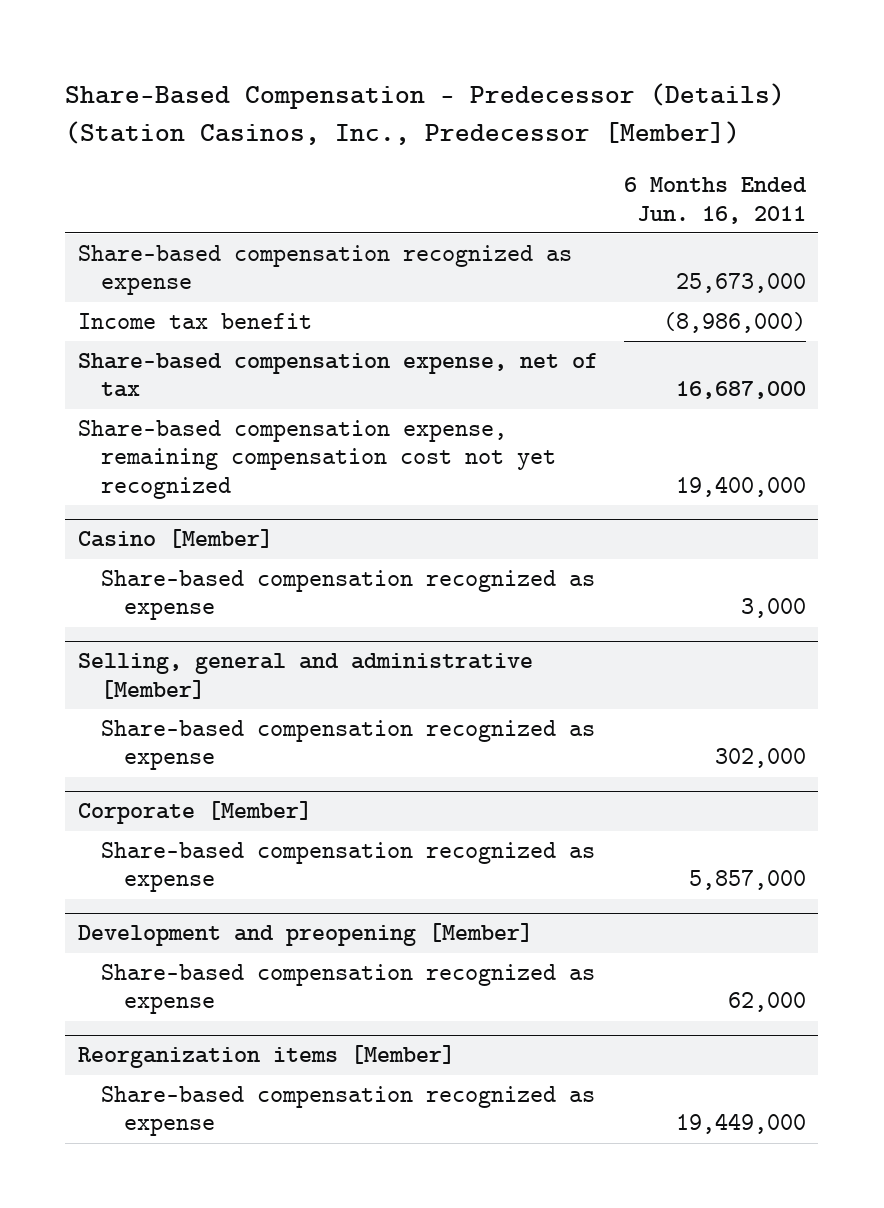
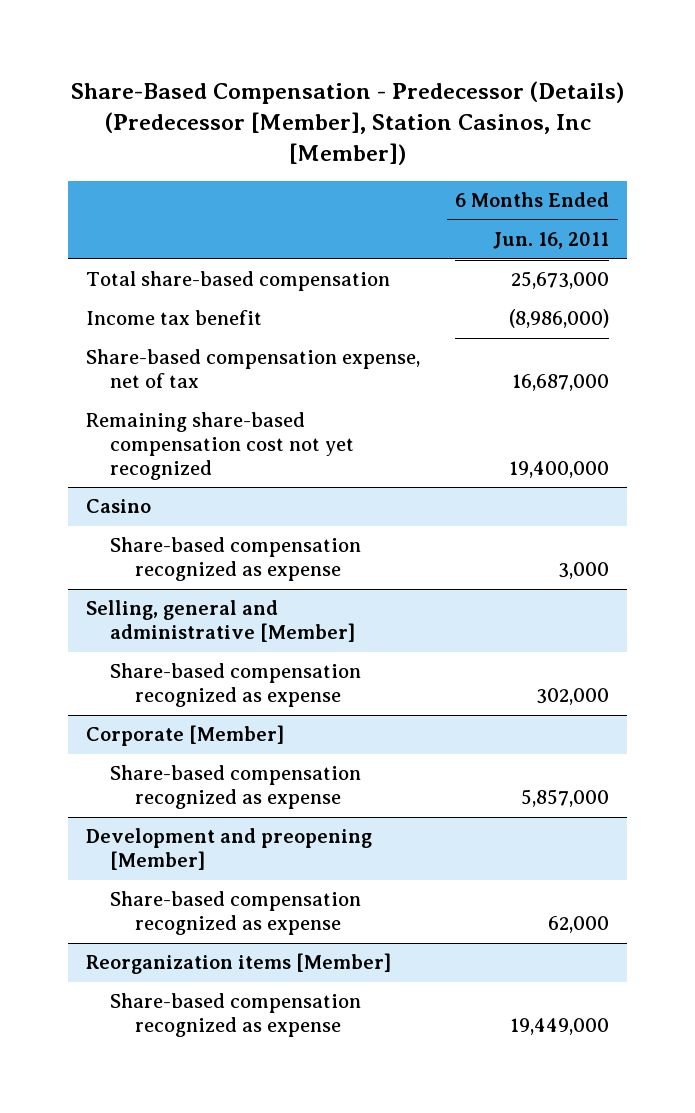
- Share-Based Compensation - Predecessor (Details) (Station Casinos, Inc., Predecessor [Member])
+ Share-Based Compensation - Predecessor (Details) (Predecessor [Member], Station Casinos, Inc [Member])
- Share-based compensation recognized as expense | 25,673,000
+ Total share-based compensation | 25,673,000
- Share-based compensation expense, remaining compensation cost not yet recognized | 19,400,000
- Casino [Member]
+ Remaining share-based compensation cost not yet recognized | 19,400,000
+ Casino

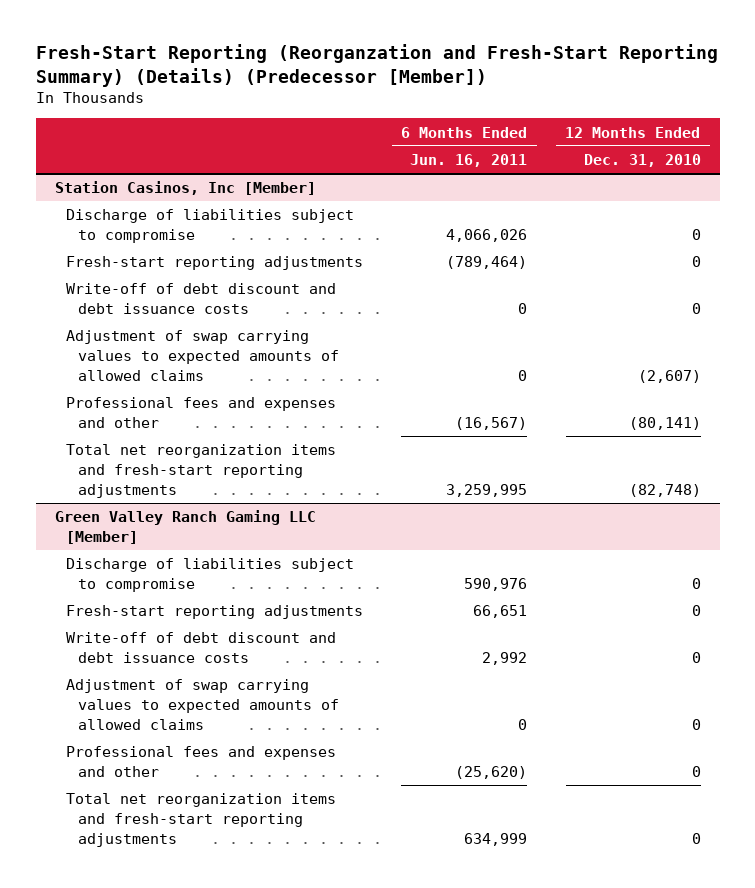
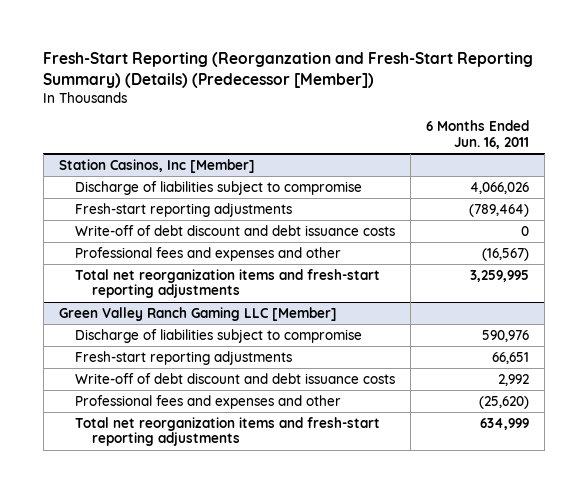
- | 6 Months Ended Jun. 16, 2011 | 12 Months Ended Dec. 31, 2010
+ | 6 Months Ended Jun. 16, 2011
@ Station Casinos, Inc [Member]
- Adjustment of swap carrying values to expected amounts of allowed claims | 0 | (2,607)
@ Green Valley Ranch Gaming LLC [Member]
- Adjustment of swap carrying values to expected amounts of allowed claims | 0 | 0

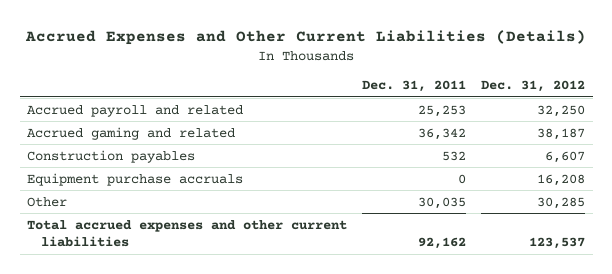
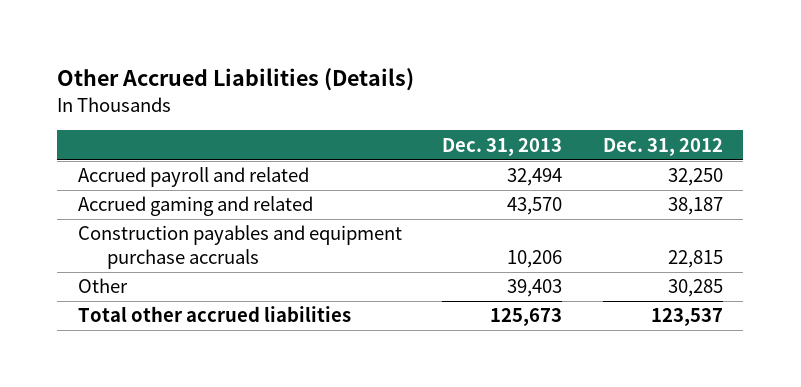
- Accrued Expenses and Other Current Liabilities (Details)
+ Other Accrued Liabilities (Details)
- | Dec. 31, 2011 | Dec. 31, 2012
+ | Dec. 31, 2013 | Dec. 31, 2012
- Construction payables | 532 | 6,607
- Equipment purchase accruals | 0 | 16,208
+ Construction payables and equipment purchase accruals | 10,206 | 22,815
- Total accrued expenses and other current liabilities | 92,162 | 123,537
+ Total other accrued liabilities | 125,673 | 123,537

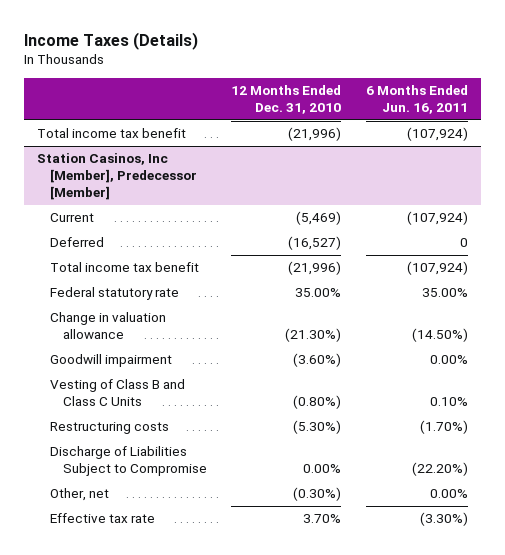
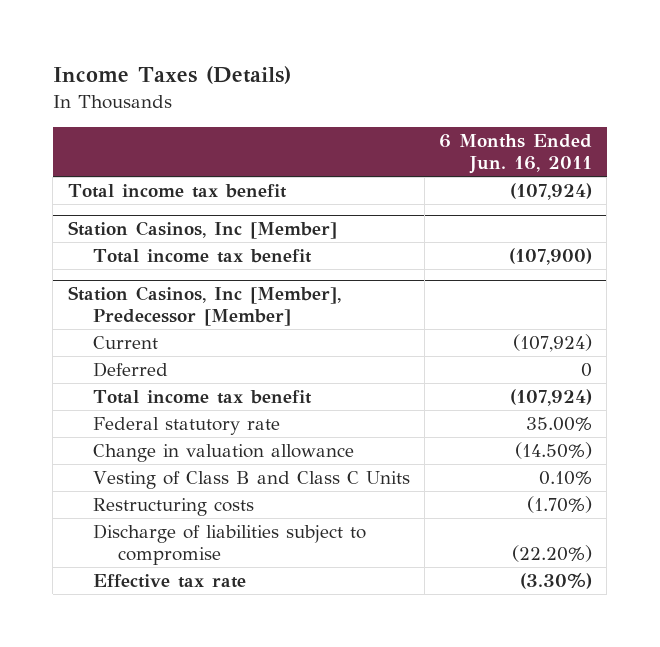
- | 12 Months Ended Dec. 31, 2010 | 6 Months Ended Jun. 16, 2011
+ | 6 Months Ended Jun. 16, 2011
+ Station Casinos, Inc [Member]
+ Total income tax benefit | (107,900)
@ Station Casinos, Inc [Member], Predecessor [Member]
- Goodwill impairment | (3.60%) | 0.00%
- Discharge of Liabilities Subject to Compromise | 0.00% | (22.20%)
- Other, net | (0.30%) | 0.00%
+ Discharge of liabilities subject to compromise | (22.20%)

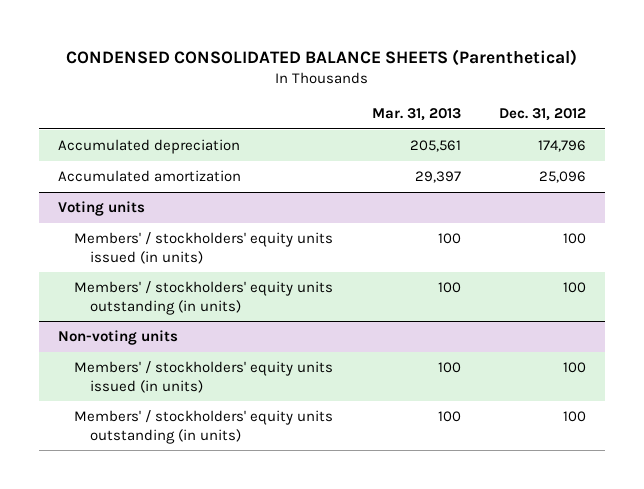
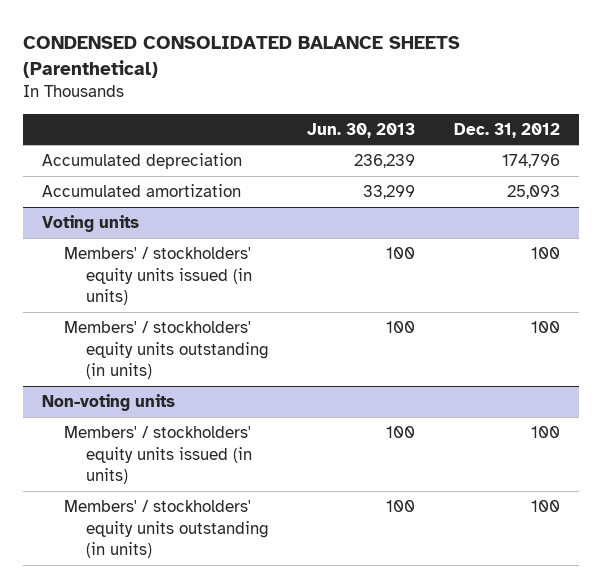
- | Mar. 31, 2013 | Dec. 31, 2012
+ | Jun. 30, 2013 | Dec. 31, 2012
- Accumulated amortization | 29,397 | 25,096
+ Accumulated amortization | 33,299 | 25,093

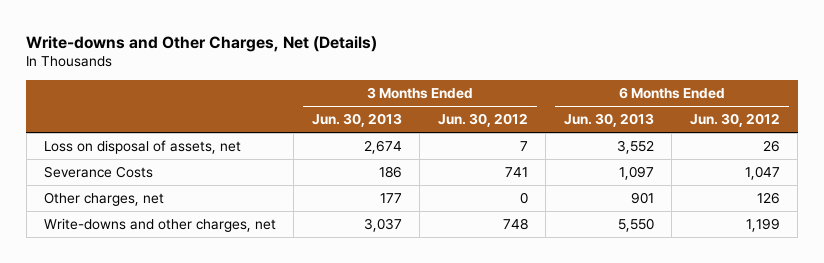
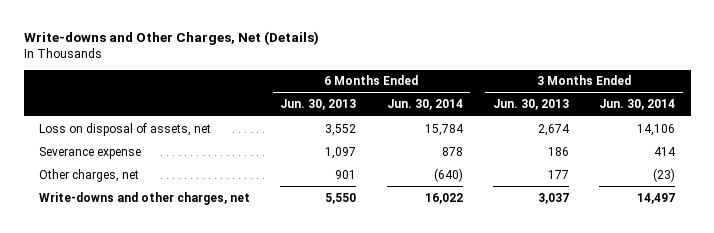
- | 3 Months Ended Jun. 30, 2013 | 3 Months Ended Jun. 30, 2012 | 6 Months Ended Jun. 30, 2013 | 6 Months Ended Jun. 30, 2012
+ | 6 Months Ended Jun. 30, 2013 | 6 Months Ended Jun. 30, 2014 | 3 Months Ended Jun. 30, 2013 | 3 Months Ended Jun. 30, 2014
- Severance Costs | 186 | 741 | 1,097 | 1,047
+ Severance expense | 1,097 | 878 | 186 | 414

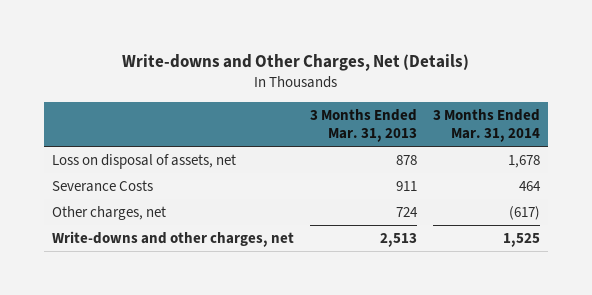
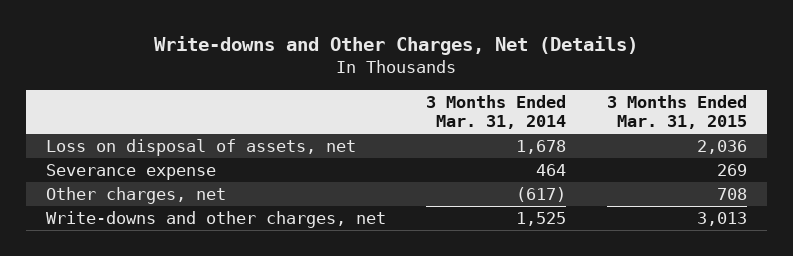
- | 3 Months Ended Mar. 31, 2013 | 3 Months Ended Mar. 31, 2014
+ | 3 Months Ended Mar. 31, 2014 | 3 Months Ended Mar. 31, 2015
- Severance Costs | 911 | 464
+ Severance expense | 464 | 269

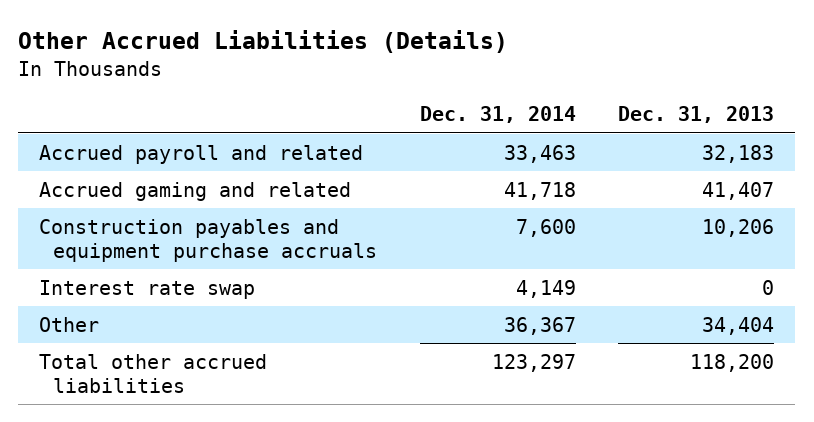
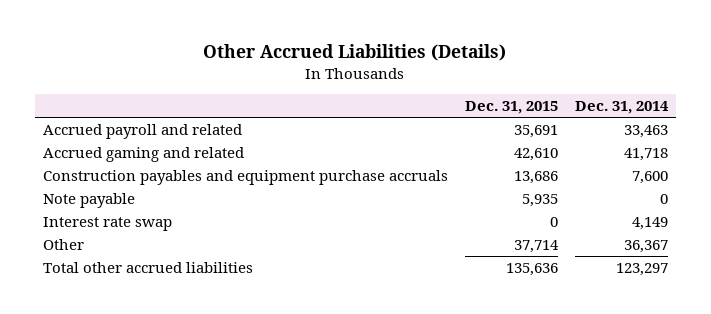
- | Dec. 31, 2014 | Dec. 31, 2013
+ | Dec. 31, 2015 | Dec. 31, 2014
+ Note payable | 5,935 | 0

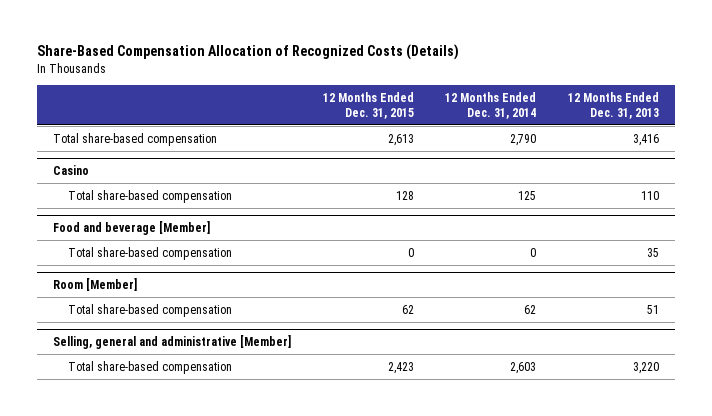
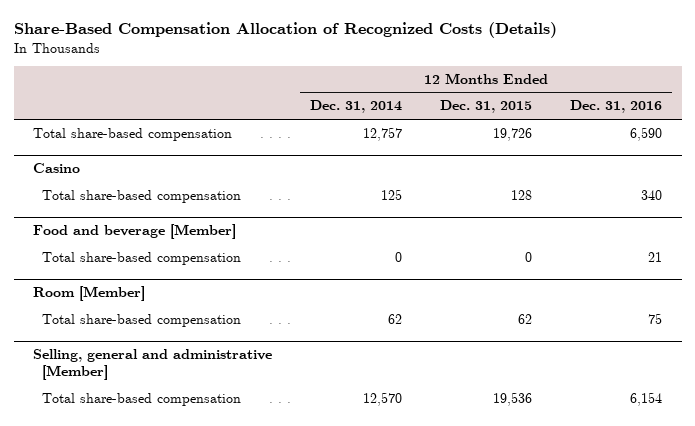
- | 12 Months Ended Dec. 31, 2015 | 12 Months Ended Dec. 31, 2014 | 12 Months Ended Dec. 31, 2013
+ | 12 Months Ended Dec. 31, 2014 | 12 Months Ended Dec. 31, 2015 | 12 Months Ended Dec. 31, 2016
- Total share-based compensation | 2,613 | 2,790 | 3,416
+ Total share-based compensation | 12,757 | 19,726 | 6,590
@ Selling, general and administrative [Member]
- Total share-based compensation | 2,423 | 2,603 | 3,220
+ Total share-based compensation | 12,570 | 19,536 | 6,154

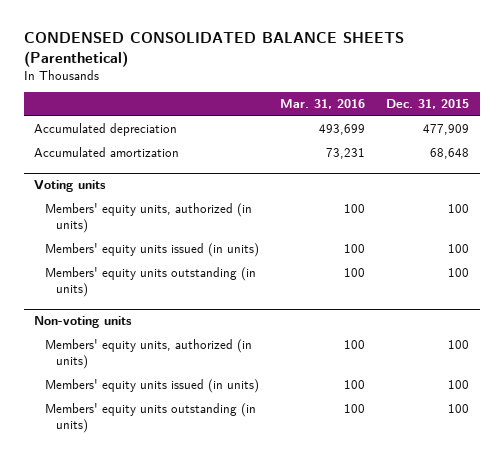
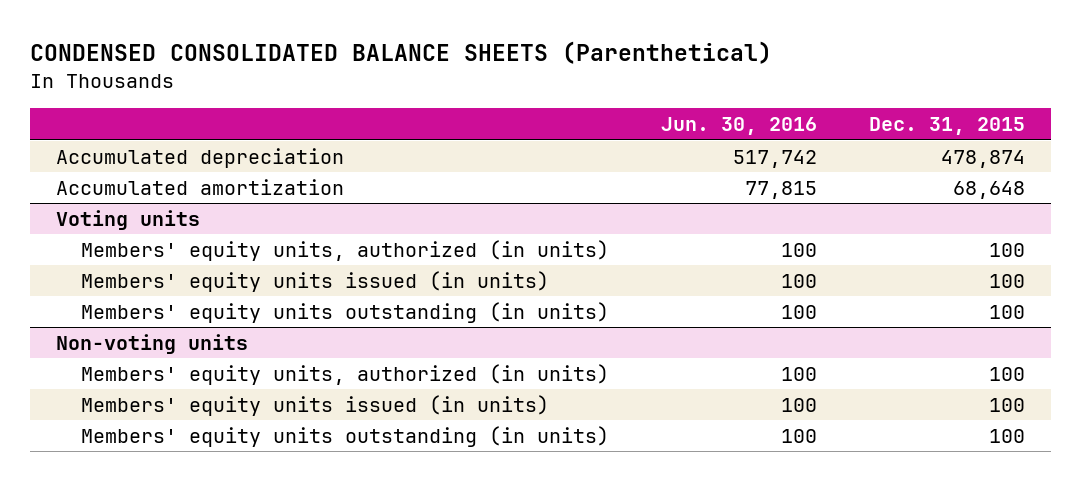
- | Mar. 31, 2016 | Dec. 31, 2015
+ | Jun. 30, 2016 | Dec. 31, 2015
- Accumulated depreciation | 493,699 | 477,909
+ Accumulated depreciation | 517,742 | 478,874

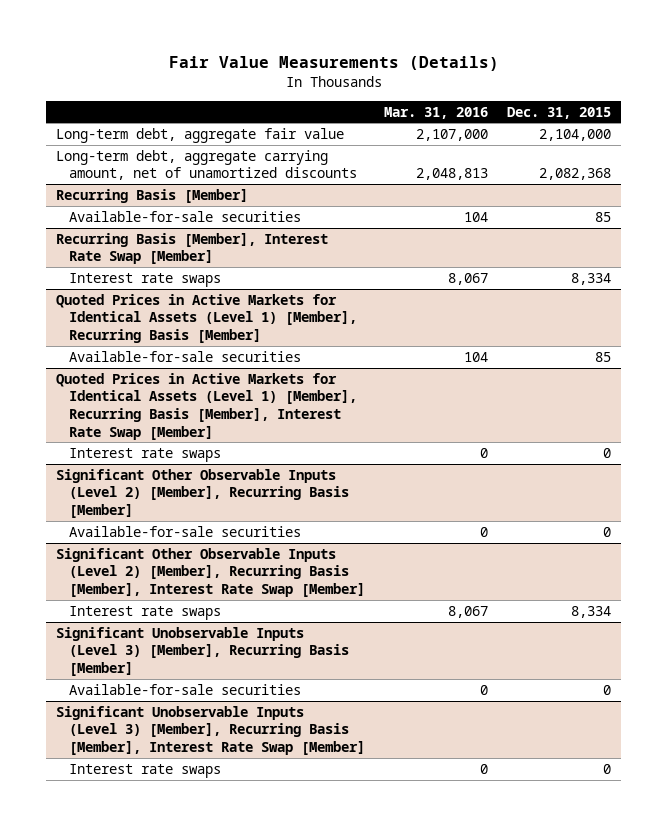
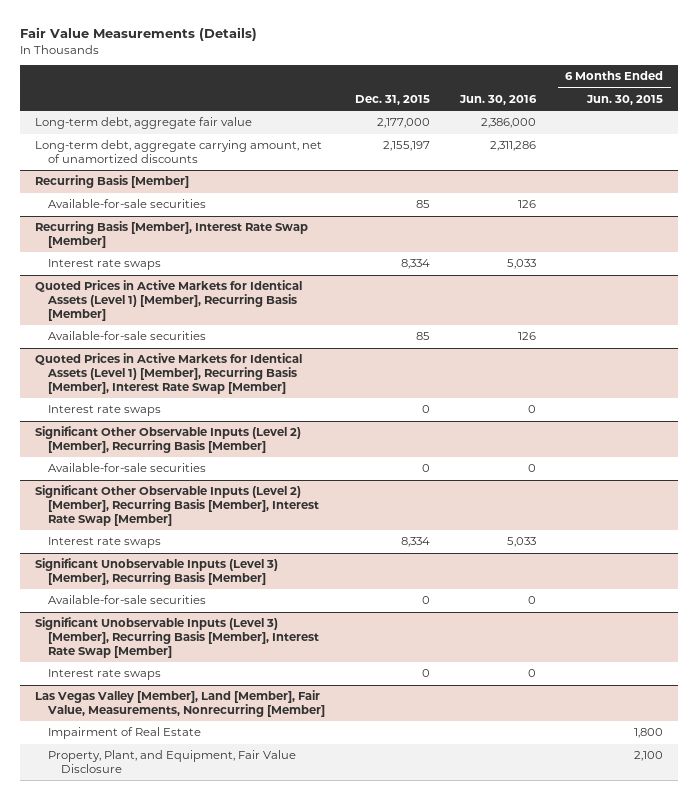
- | Mar. 31, 2016 | Dec. 31, 2015
+ | Dec. 31, 2015 | Jun. 30, 2016 | 6 Months Ended Jun. 30, 2015
- Long-term debt, aggregate fair value | 2,107,000 | 2,104,000
- Long-term debt, aggregate carrying amount, net of unamortized discounts | 2,048,813 | 2,082,368
+ Long-term debt, aggregate fair value | 2,177,000 | 2,386,000 |
+ Long-term debt, aggregate carrying amount, net of unamortized discounts | 2,155,197 | 2,311,286 |
+ Las Vegas Valley [Member], Land [Member], Fair Value, Measurements, Nonrecurring [Member]
+ Impairment of Real Estate | | | 1,800
+ Property, Plant, and Equipment, Fair Value Disclosure | | | 2,100

